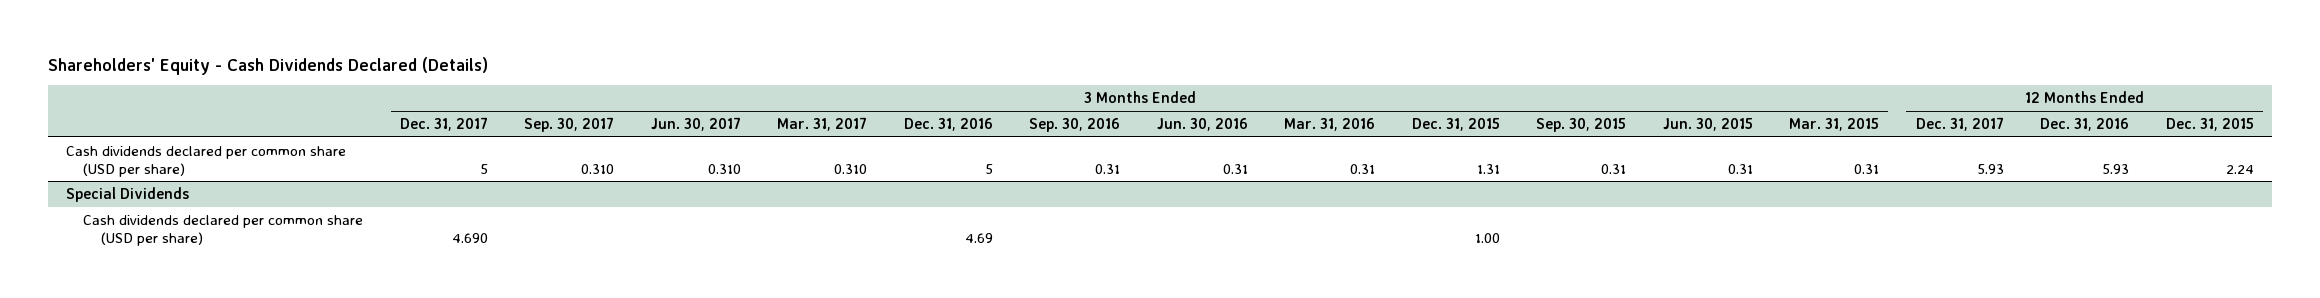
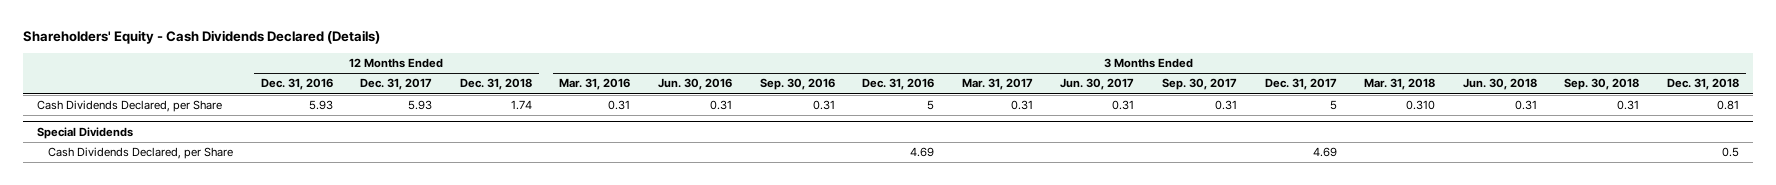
- | 3 Months Ended Dec. 31, 2017 | 3 Months Ended Sep. 30, 2017 | 3 Months Ended Jun. 30, 2017 | 3 Months Ended Mar. 31, 2017 | 3 Months Ended Dec. 31, 2016 | 3 Months Ended Sep. 30, 2016 | 3 Months Ended Jun. 30, 2016 | 3 Months Ended Mar. 31, 2016 | 3 Months Ended Dec. 31, 2015 | 3 Months Ended Sep. 30, 2015 | 3 Months Ended Jun. 30, 2015 | 3 Months Ended Mar. 31, 2015 | 12 Months Ended Dec. 31, 2017 | 12 Months Ended Dec. 31, 2016 | 12 Months Ended Dec. 31, 2015
+ | 12 Months Ended Dec. 31, 2016 | 12 Months Ended Dec. 31, 2017 | 12 Months Ended Dec. 31, 2018 | 3 Months Ended Mar. 31, 2016 | 3 Months Ended Jun. 30, 2016 | 3 Months Ended Sep. 30, 2016 | 3 Months Ended Dec. 31, 2016 | 3 Months Ended Mar. 31, 2017 | 3 Months Ended Jun. 30, 2017 | 3 Months Ended Sep. 30, 2017 | 3 Months Ended Dec. 31, 2017 | 3 Months Ended Mar. 31, 2018 | 3 Months Ended Jun. 30, 2018 | 3 Months Ended Sep. 30, 2018 | 3 Months Ended Dec. 31, 2018
- Cash dividends declared per common share (USD per share) | 5 | 0.310 | 0.310 | 0.310 | 5 | 0.31 | 0.31 | 0.31 | 1.31 | 0.31 | 0.31 | 0.31 | 5.93 | 5.93 | 2.24
+ Cash Dividends Declared, per Share | 5.93 | 5.93 | 1.74 | 0.31 | 0.31 | 0.31 | 5 | 0.31 | 0.31 | 0.31 | 5 | 0.310 | 0.31 | 0.31 | 0.81
@ Special Dividends
- Cash dividends declared per common share (USD per share) | 4.690 | | | | 4.69 | | | | 1.00 | | | | | |
+ Cash Dividends Declared, per Share | | | | | | | 4.69 | | | | 4.69 | | | | 0.5

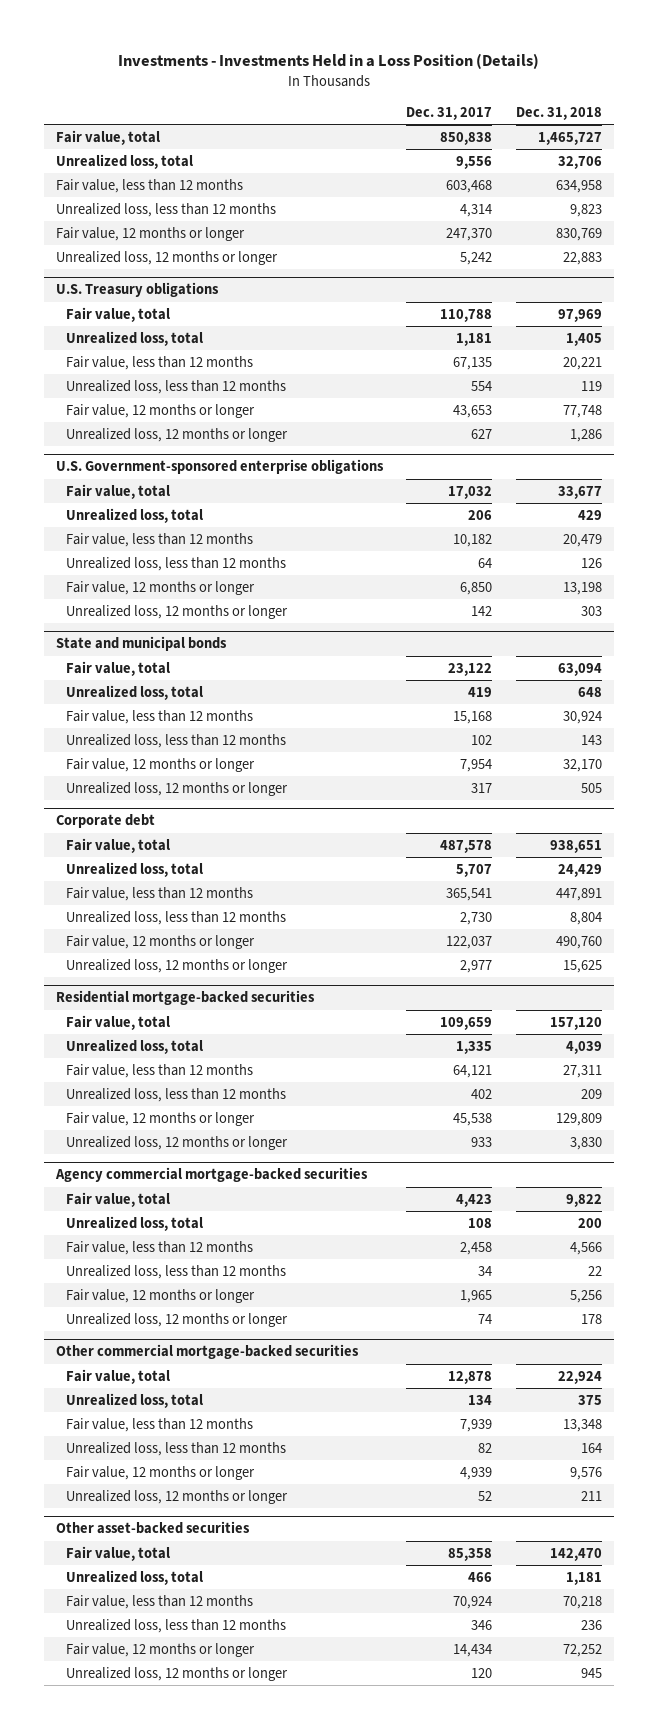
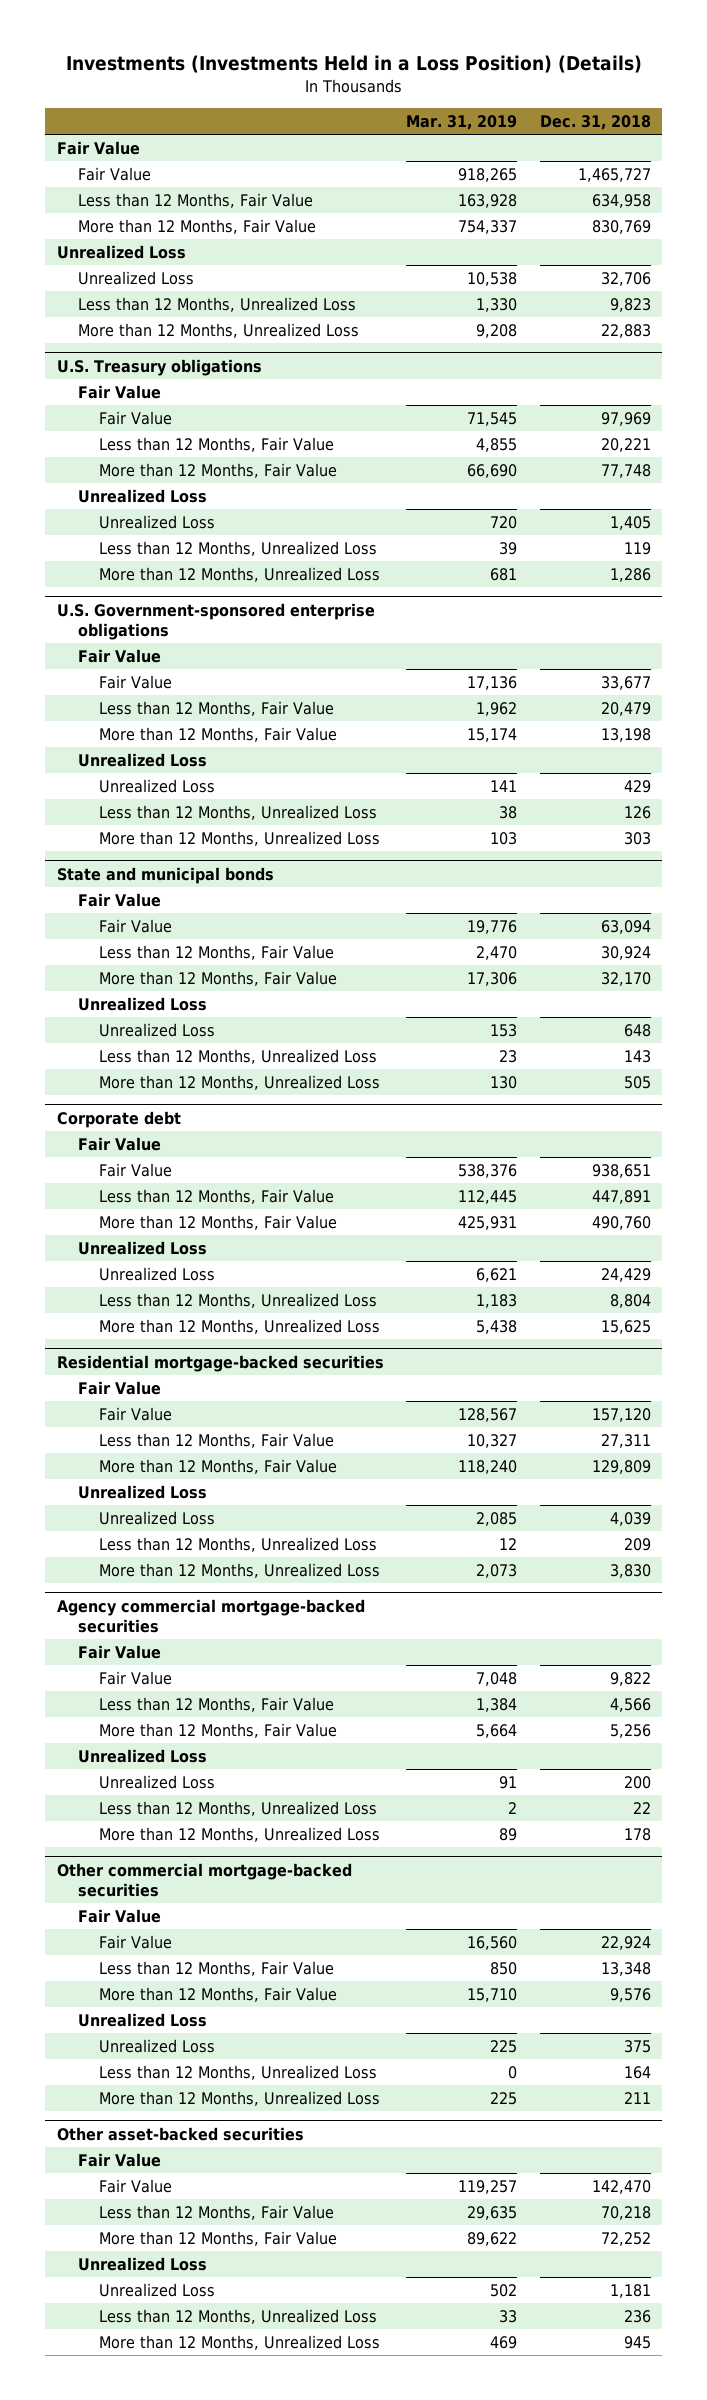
- Investments - Investments Held in a Loss Position (Details)
+ Investments (Investments Held in a Loss Position) (Details)
- | Dec. 31, 2017 | Dec. 31, 2018
+ | Mar. 31, 2019 | Dec. 31, 2018
- Fair value, total | 850,838 | 1,465,727
- Unrealized loss, total | 9,556 | 32,706
- Fair value, less than 12 months | 603,468 | 634,958
- Unrealized loss, less than 12 months | 4,314 | 9,823
- Fair value, 12 months or longer | 247,370 | 830,769
- Unrealized loss, 12 months or longer | 5,242 | 22,883
+ Fair Value
+ Fair Value | 918,265 | 1,465,727
+ Less than 12 Months, Fair Value | 163,928 | 634,958
+ More than 12 Months, Fair Value | 754,337 | 830,769
+ Unrealized Loss
+ Unrealized Loss | 10,538 | 32,706
+ Less than 12 Months, Unrealized Loss | 1,330 | 9,823
+ More than 12 Months, Unrealized Loss | 9,208 | 22,883
@ U.S. Treasury obligations
- Fair value, total | 110,788 | 97,969
- Unrealized loss, total | 1,181 | 1,405
- Fair value, less than 12 months | 67,135 | 20,221
- Unrealized loss, less than 12 months | 554 | 119
- Fair value, 12 months or longer | 43,653 | 77,748
- Unrealized loss, 12 months or longer | 627 | 1,286
+ Fair Value
+ Fair Value | 71,545 | 97,969
+ Less than 12 Months, Fair Value | 4,855 | 20,221
+ More than 12 Months, Fair Value | 66,690 | 77,748
+ Unrealized Loss
+ Unrealized Loss | 720 | 1,405
+ Less than 12 Months, Unrealized Loss | 39 | 119
+ More than 12 Months, Unrealized Loss | 681 | 1,286
@ U.S. Government-sponsored enterprise obligations
- Fair value, total | 17,032 | 33,677
- Unrealized loss, total | 206 | 429
- Fair value, less than 12 months | 10,182 | 20,479
- Unrealized loss, less than 12 months | 64 | 126
- Fair value, 12 months or longer | 6,850 | 13,198
- Unrealized loss, 12 months or longer | 142 | 303
+ Fair Value
+ Fair Value | 17,136 | 33,677
+ Less than 12 Months, Fair Value | 1,962 | 20,479
+ More than 12 Months, Fair Value | 15,174 | 13,198
+ Unrealized Loss
+ Unrealized Loss | 141 | 429
+ Less than 12 Months, Unrealized Loss | 38 | 126
+ More than 12 Months, Unrealized Loss | 103 | 303
@ State and municipal bonds
- Fair value, total | 23,122 | 63,094
- Unrealized loss, total | 419 | 648
- Fair value, less than 12 months | 15,168 | 30,924
- Unrealized loss, less than 12 months | 102 | 143
- Fair value, 12 months or longer | 7,954 | 32,170
- Unrealized loss, 12 months or longer | 317 | 505
+ Fair Value
+ Fair Value | 19,776 | 63,094
+ Less than 12 Months, Fair Value | 2,470 | 30,924
+ More than 12 Months, Fair Value | 17,306 | 32,170
+ Unrealized Loss
+ Unrealized Loss | 153 | 648
+ Less than 12 Months, Unrealized Loss | 23 | 143
+ More than 12 Months, Unrealized Loss | 130 | 505
@ Corporate debt
- Fair value, total | 487,578 | 938,651
- Unrealized loss, total | 5,707 | 24,429
- Fair value, less than 12 months | 365,541 | 447,891
- Unrealized loss, less than 12 months | 2,730 | 8,804
- Fair value, 12 months or longer | 122,037 | 490,760
- Unrealized loss, 12 months or longer | 2,977 | 15,625
+ Fair Value
+ Fair Value | 538,376 | 938,651
+ Less than 12 Months, Fair Value | 112,445 | 447,891
+ More than 12 Months, Fair Value | 425,931 | 490,760
+ Unrealized Loss
+ Unrealized Loss | 6,621 | 24,429
+ Less than 12 Months, Unrealized Loss | 1,183 | 8,804
+ More than 12 Months, Unrealized Loss | 5,438 | 15,625
@ Residential mortgage-backed securities
- Fair value, total | 109,659 | 157,120
- Unrealized loss, total | 1,335 | 4,039
- Fair value, less than 12 months | 64,121 | 27,311
- Unrealized loss, less than 12 months | 402 | 209
- Fair value, 12 months or longer | 45,538 | 129,809
- Unrealized loss, 12 months or longer | 933 | 3,830
+ Fair Value
+ Fair Value | 128,567 | 157,120
+ Less than 12 Months, Fair Value | 10,327 | 27,311
+ More than 12 Months, Fair Value | 118,240 | 129,809
+ Unrealized Loss
+ Unrealized Loss | 2,085 | 4,039
+ Less than 12 Months, Unrealized Loss | 12 | 209
+ More than 12 Months, Unrealized Loss | 2,073 | 3,830
@ Agency commercial mortgage-backed securities
- Fair value, total | 4,423 | 9,822
- Unrealized loss, total | 108 | 200
- Fair value, less than 12 months | 2,458 | 4,566
- Unrealized loss, less than 12 months | 34 | 22
- Fair value, 12 months or longer | 1,965 | 5,256
- Unrealized loss, 12 months or longer | 74 | 178
+ Fair Value
+ Fair Value | 7,048 | 9,822
+ Less than 12 Months, Fair Value | 1,384 | 4,566
+ More than 12 Months, Fair Value | 5,664 | 5,256
+ Unrealized Loss
+ Unrealized Loss | 91 | 200
+ Less than 12 Months, Unrealized Loss | 2 | 22
+ More than 12 Months, Unrealized Loss | 89 | 178
@ Other commercial mortgage-backed securities
- Fair value, total | 12,878 | 22,924
- Unrealized loss, total | 134 | 375
- Fair value, less than 12 months | 7,939 | 13,348
- Unrealized loss, less than 12 months | 82 | 164
- Fair value, 12 months or longer | 4,939 | 9,576
- Unrealized loss, 12 months or longer | 52 | 211
+ Fair Value
+ Fair Value | 16,560 | 22,924
+ Less than 12 Months, Fair Value | 850 | 13,348
+ More than 12 Months, Fair Value | 15,710 | 9,576
+ Unrealized Loss
+ Unrealized Loss | 225 | 375
+ Less than 12 Months, Unrealized Loss | 0 | 164
+ More than 12 Months, Unrealized Loss | 225 | 211
@ Other asset-backed securities
- Fair value, total | 85,358 | 142,470
- Unrealized loss, total | 466 | 1,181
- Fair value, less than 12 months | 70,924 | 70,218
- Unrealized loss, less than 12 months | 346 | 236
- Fair value, 12 months or longer | 14,434 | 72,252
- Unrealized loss, 12 months or longer | 120 | 945
+ Fair Value
+ Fair Value | 119,257 | 142,470
+ Less than 12 Months, Fair Value | 29,635 | 70,218
+ More than 12 Months, Fair Value | 89,622 | 72,252
+ Unrealized Loss
+ Unrealized Loss | 502 | 1,181
+ Less than 12 Months, Unrealized Loss | 33 | 236
+ More than 12 Months, Unrealized Loss | 469 | 945

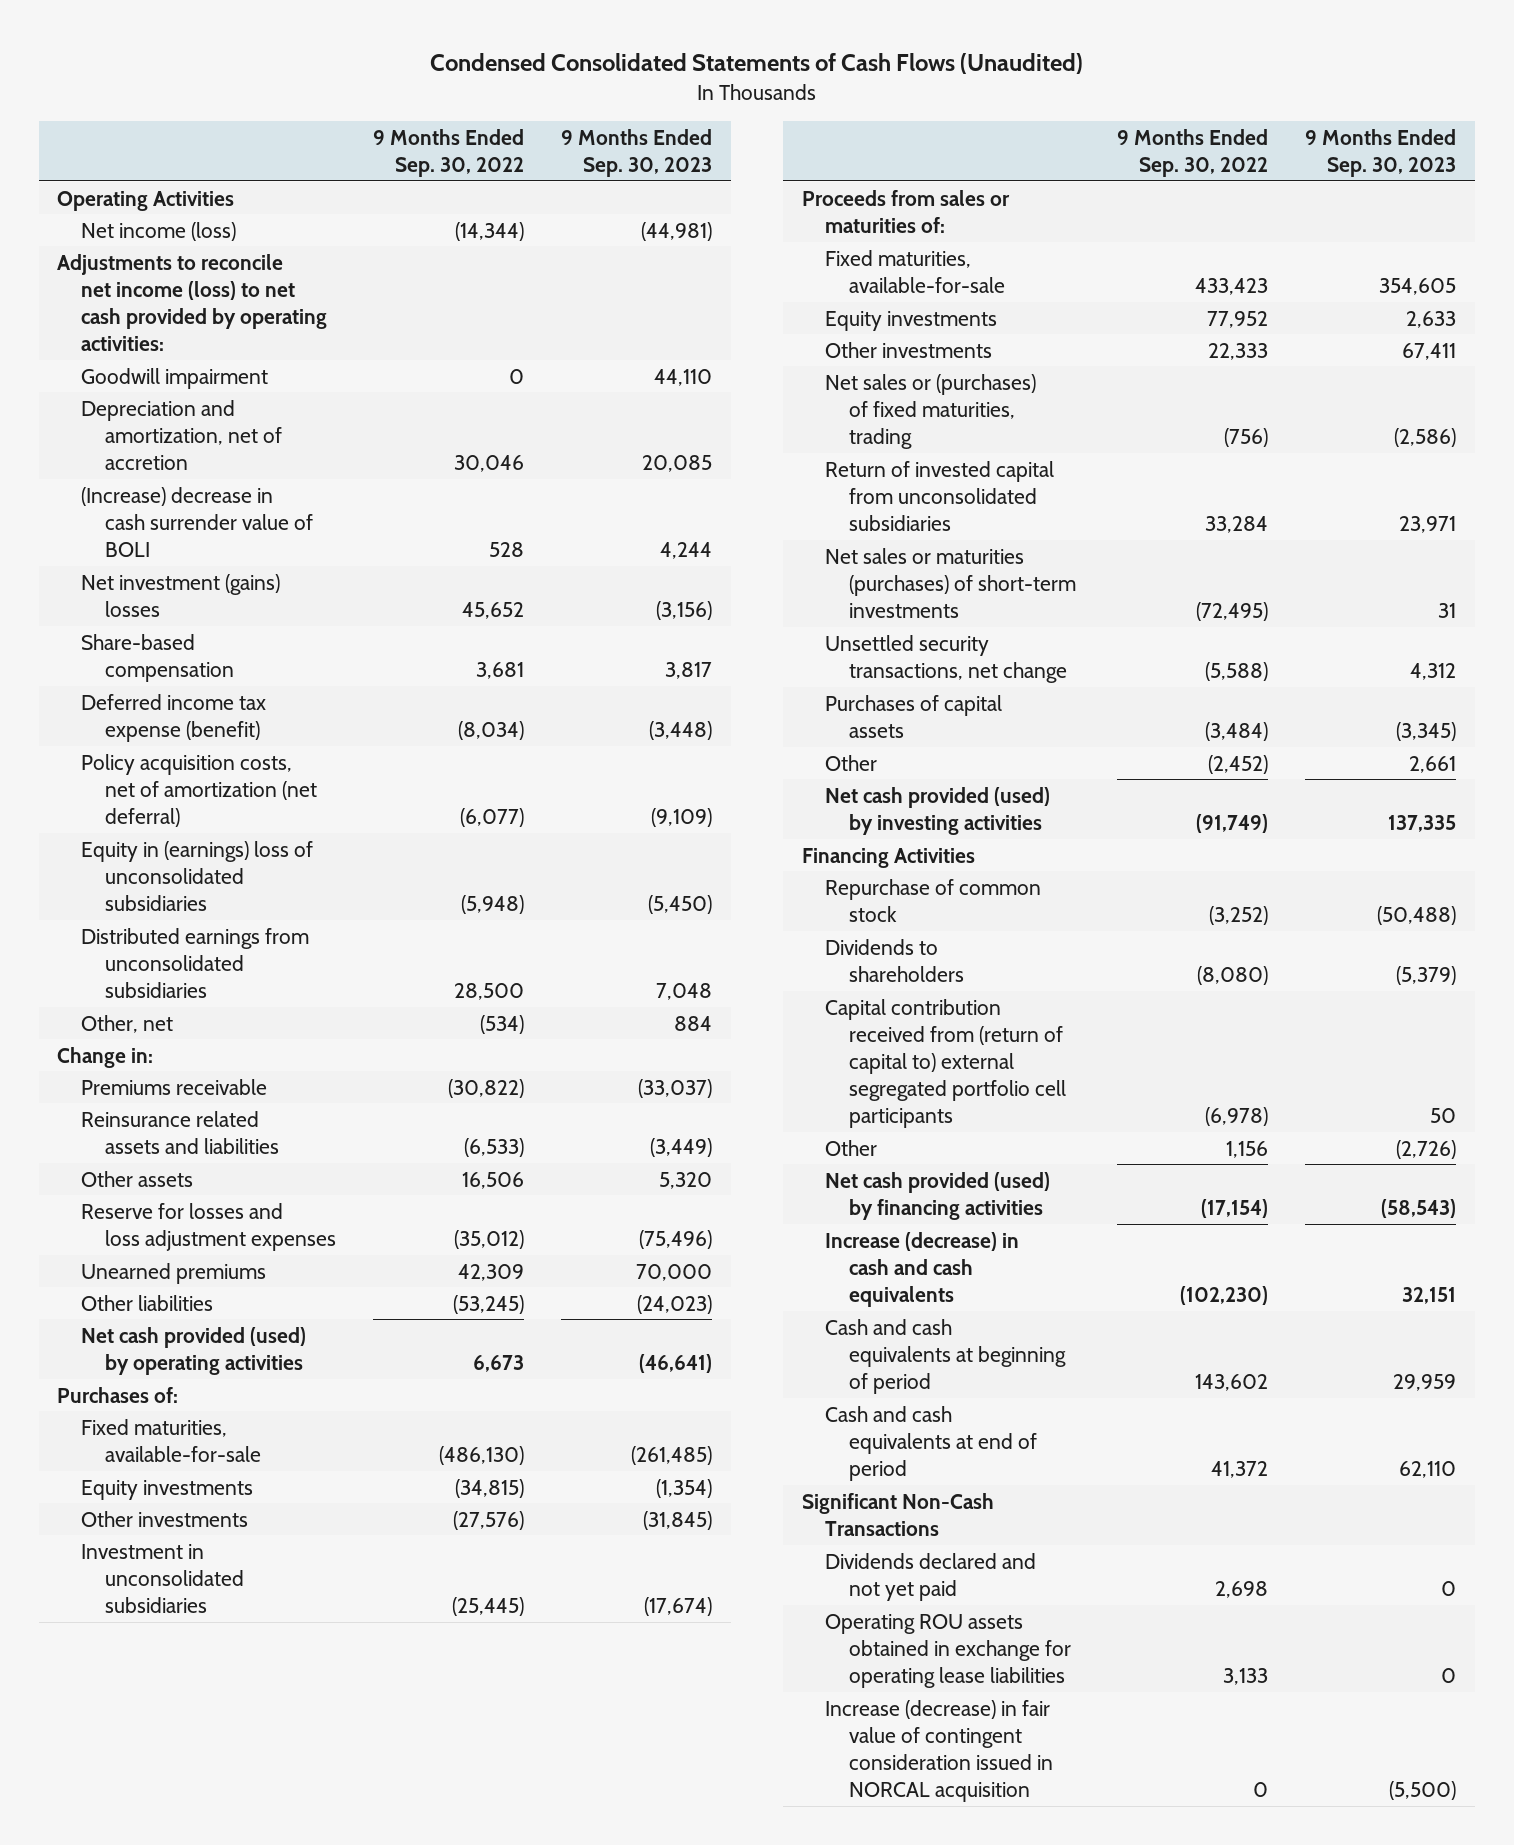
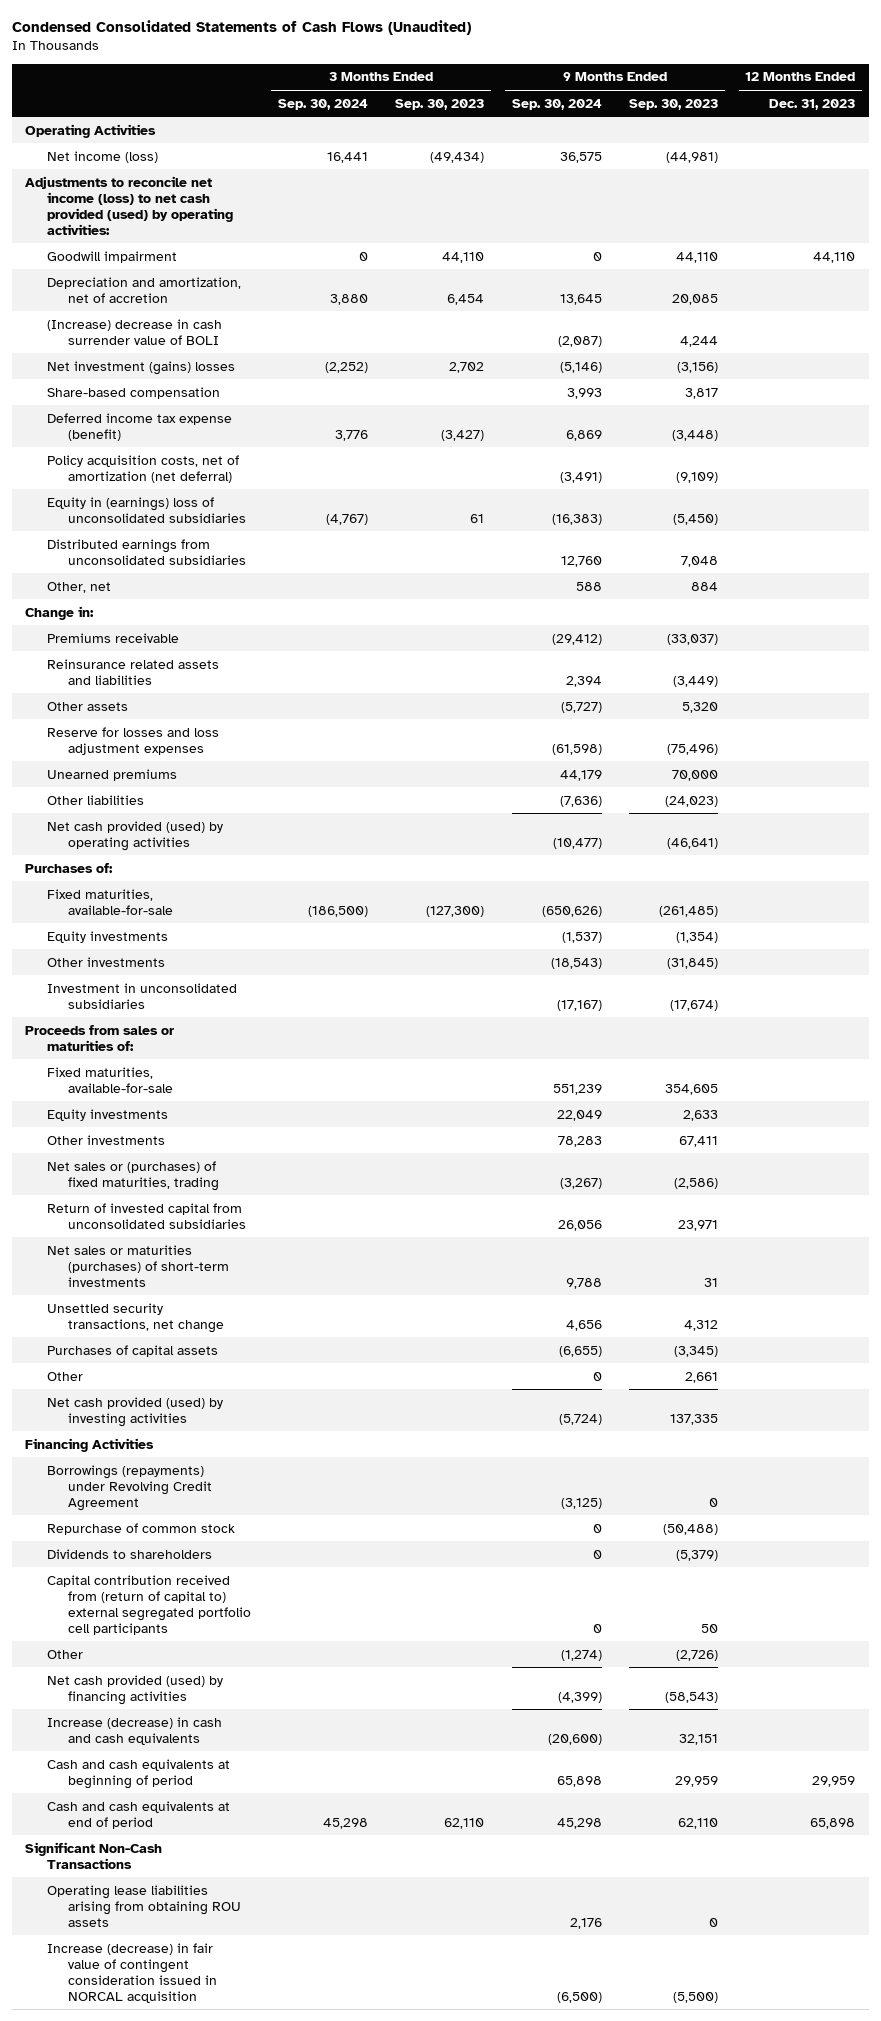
- | 9 Months Ended Sep. 30, 2022 | 9 Months Ended Sep. 30, 2023
+ | 3 Months Ended Sep. 30, 2024 | 3 Months Ended Sep. 30, 2023 | 9 Months Ended Sep. 30, 2024 | 9 Months Ended Sep. 30, 2023 | 12 Months Ended Dec. 31, 2023
- Adjustments to reconcile net income (loss) to net cash provided by operating activities:
+ Adjustments to reconcile net income (loss) to net cash provided (used) by operating activities:
+ Borrowings (repayments) under Revolving Credit Agreement | | | (3,125) | 0 |
- Dividends declared and not yet paid | 2,698 | 0
- Operating ROU assets obtained in exchange for operating lease liabilities | 3,133 | 0
+ Operating lease liabilities arising from obtaining ROU assets | | | 2,176 | 0 |

